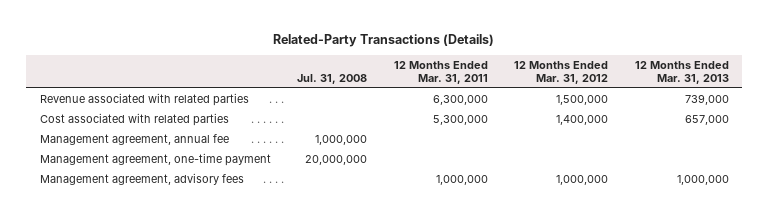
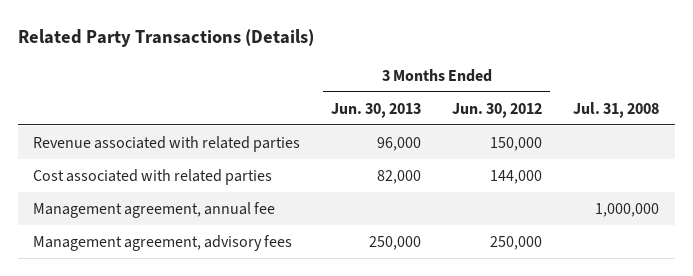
- Related-Party Transactions (Details)
+ Related Party Transactions (Details)
- | Jul. 31, 2008 | 12 Months Ended Mar. 31, 2011 | 12 Months Ended Mar. 31, 2012 | 12 Months Ended Mar. 31, 2013
+ | 3 Months Ended Jun. 30, 2013 | 3 Months Ended Jun. 30, 2012 | Jul. 31, 2008
- Management agreement, one-time payment | 20,000,000 | | |

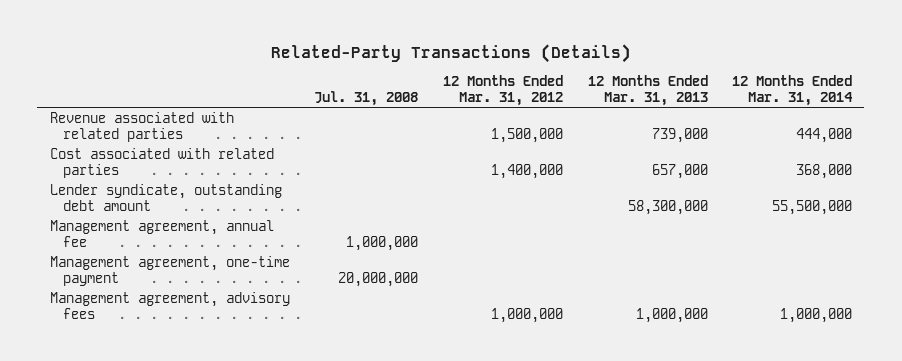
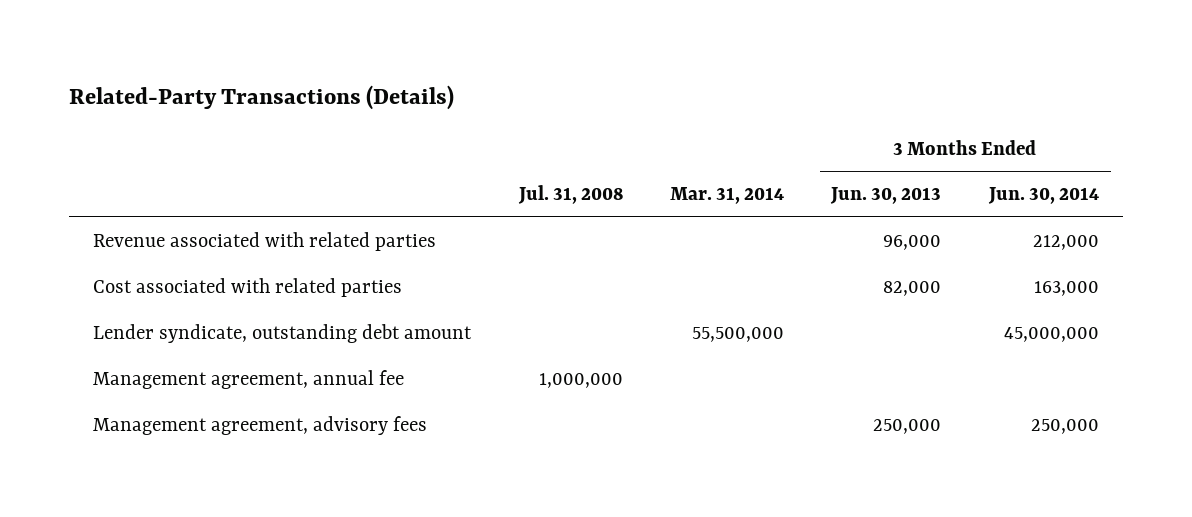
- | Jul. 31, 2008 | 12 Months Ended Mar. 31, 2012 | 12 Months Ended Mar. 31, 2013 | 12 Months Ended Mar. 31, 2014
+ | Jul. 31, 2008 | Mar. 31, 2014 | 3 Months Ended Jun. 30, 2013 | 3 Months Ended Jun. 30, 2014
- Management agreement, one-time payment | 20,000,000 | | |

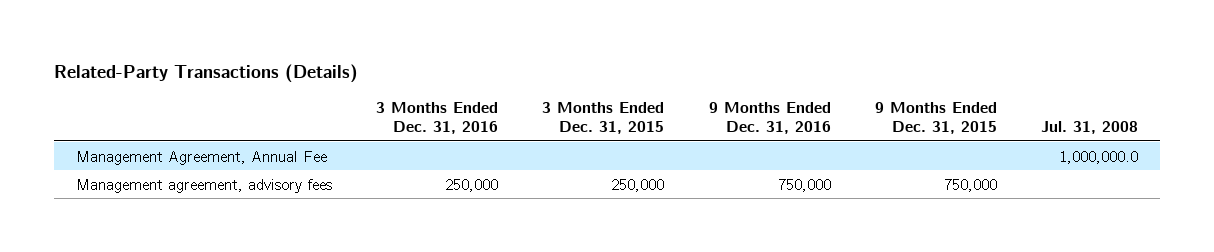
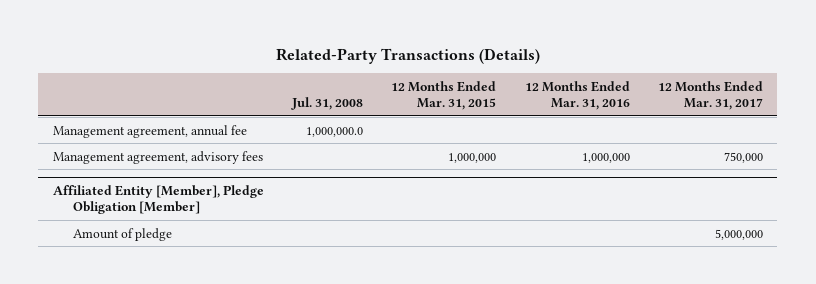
- | 3 Months Ended Dec. 31, 2016 | 3 Months Ended Dec. 31, 2015 | 9 Months Ended Dec. 31, 2016 | 9 Months Ended Dec. 31, 2015 | Jul. 31, 2008
+ | Jul. 31, 2008 | 12 Months Ended Mar. 31, 2015 | 12 Months Ended Mar. 31, 2016 | 12 Months Ended Mar. 31, 2017
- Management Agreement, Annual Fee | | | | | 1,000,000.0
+ Management agreement, annual fee | 1,000,000.0 | | |
+ Affiliated Entity [Member], Pledge Obligation [Member]
+ Amount of pledge | | | | 5,000,000

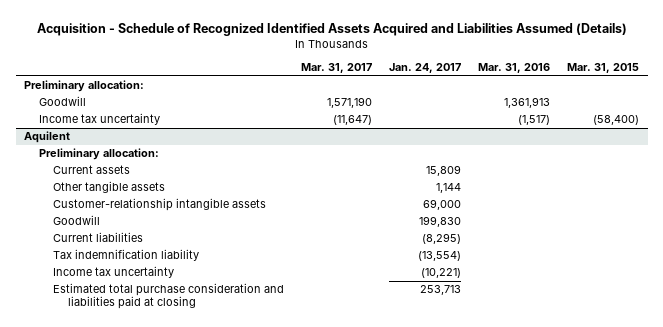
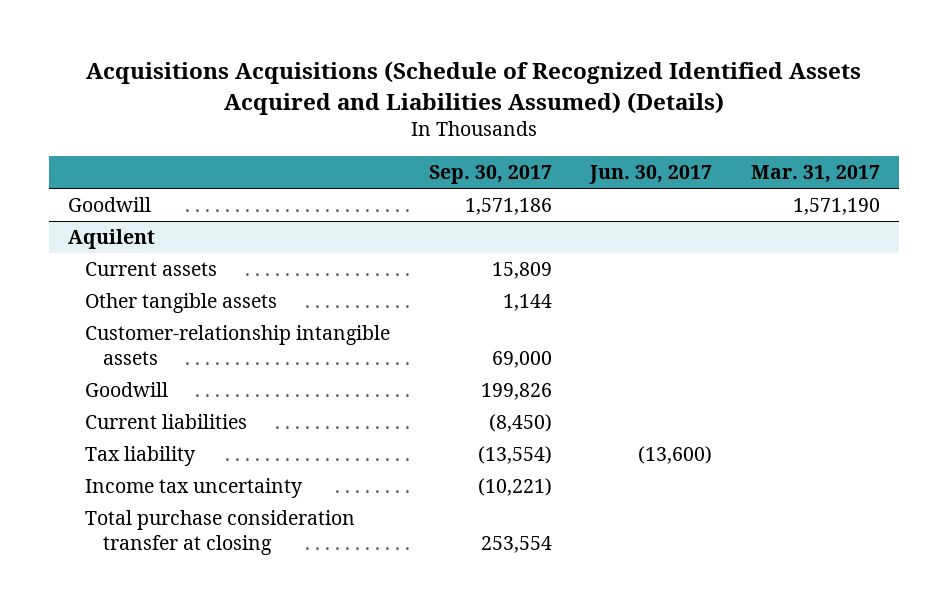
- Acquisition - Schedule of Recognized Identified Assets Acquired and Liabilities Assumed (Details)
+ Acquisitions Acquisitions (Schedule of Recognized Identified Assets Acquired and Liabilities Assumed) (Details)
- | Mar. 31, 2017 | Jan. 24, 2017 | Mar. 31, 2016 | Mar. 31, 2015
+ | Sep. 30, 2017 | Jun. 30, 2017 | Mar. 31, 2017
- Preliminary allocation:
- Income tax uncertainty | (11,647) | | (1,517) | (58,400)
@ Aquilent
- Preliminary allocation:
- Tax indemnification liability | | (13,554) | |
+ Tax liability | (13,554) | (13,600) |
- Estimated total purchase consideration and liabilities paid at closing | | 253,713 | |
+ Total purchase consideration transfer at closing | 253,554 | |

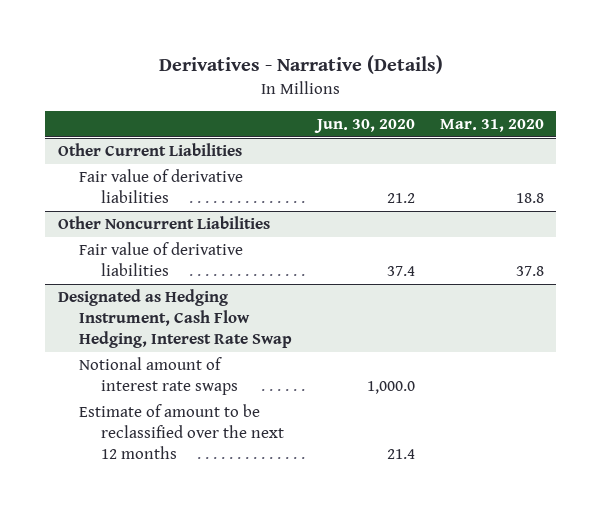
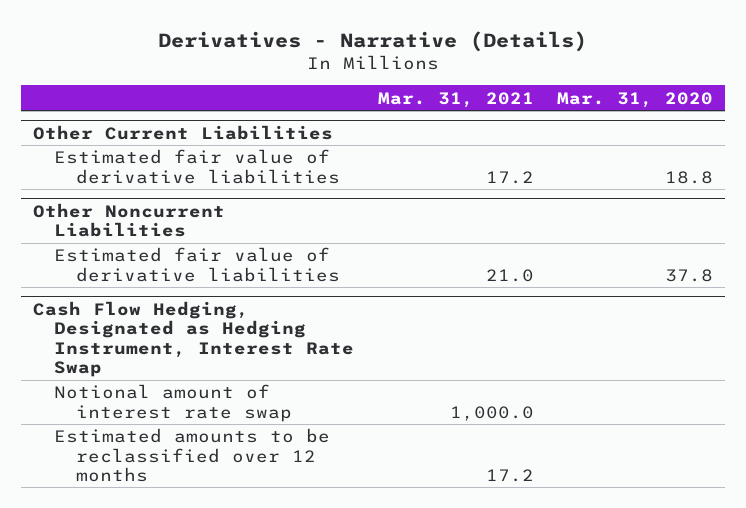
- | Jun. 30, 2020 | Mar. 31, 2020
+ | Mar. 31, 2021 | Mar. 31, 2020
@ Other Current Liabilities
- Fair value of derivative liabilities | 21.2 | 18.8
+ Estimated fair value of derivative liabilities | 17.2 | 18.8
@ Other Noncurrent Liabilities
- Fair value of derivative liabilities | 37.4 | 37.8
- Designated as Hedging Instrument, Cash Flow Hedging, Interest Rate Swap
- Notional amount of interest rate swaps | 1,000.0 |
- Estimate of amount to be reclassified over the next 12 months | 21.4 |
@ Other Noncurrent Liabilities
+ Estimated fair value of derivative liabilities | 21.0 | 37.8
+ Cash Flow Hedging, Designated as Hedging Instrument, Interest Rate Swap
+ Notional amount of interest rate swap | 1,000.0 |
+ Estimated amounts to be reclassified over 12 months | 17.2 |

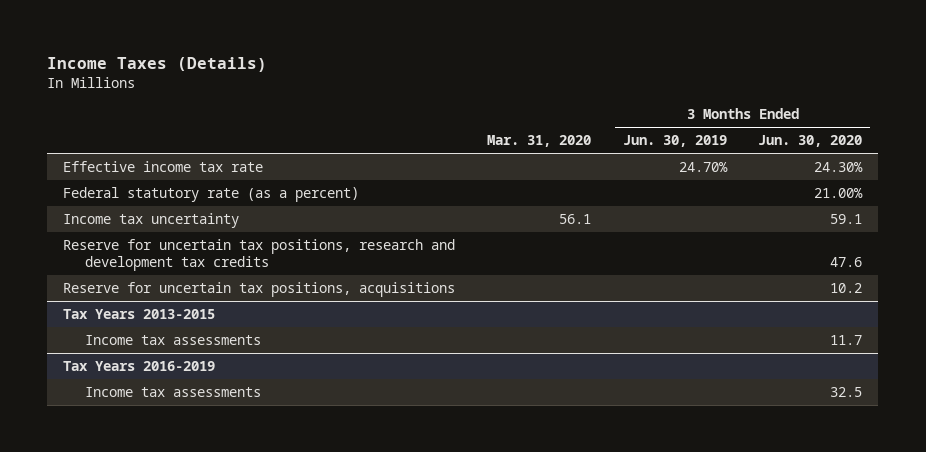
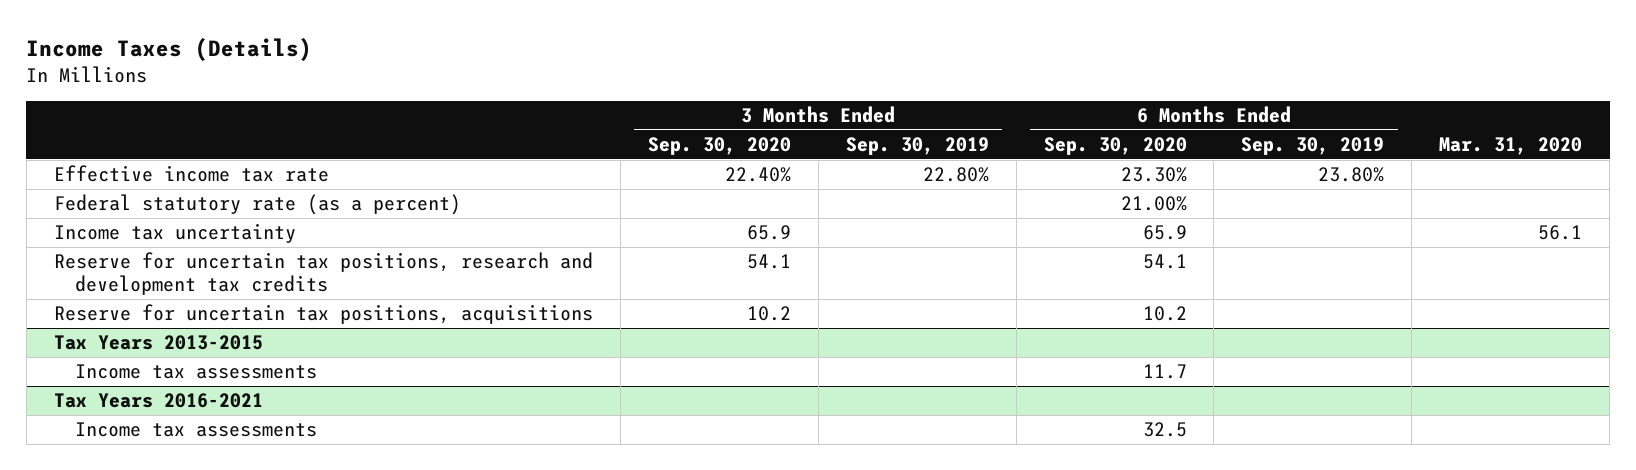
- | Mar. 31, 2020 | 3 Months Ended Jun. 30, 2019 | 3 Months Ended Jun. 30, 2020
+ | 3 Months Ended Sep. 30, 2020 | 3 Months Ended Sep. 30, 2019 | 6 Months Ended Sep. 30, 2020 | 6 Months Ended Sep. 30, 2019 | Mar. 31, 2020
- Tax Years 2016-2019
+ Tax Years 2016-2021

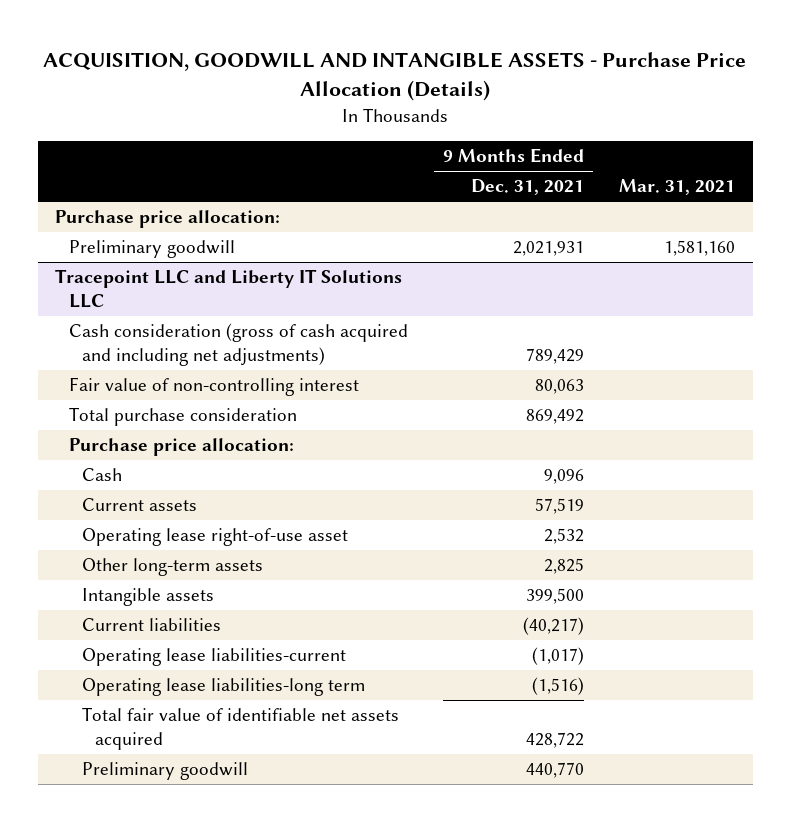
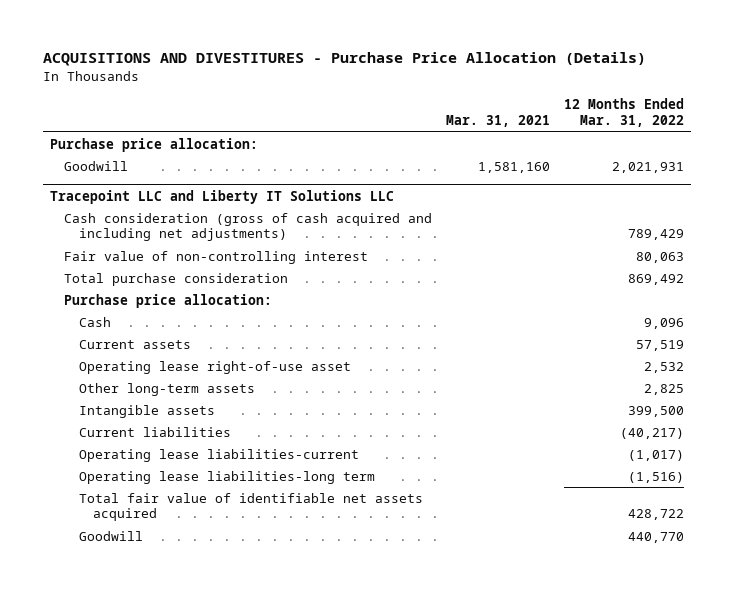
- ACQUISITION, GOODWILL AND INTANGIBLE ASSETS - Purchase Price Allocation (Details)
+ ACQUISITIONS AND DIVESTITURES - Purchase Price Allocation (Details)
- | 9 Months Ended Dec. 31, 2021 | Mar. 31, 2021
+ | Mar. 31, 2021 | 12 Months Ended Mar. 31, 2022
- Preliminary goodwill | 2,021,931 | 1,581,160
+ Goodwill | 1,581,160 | 2,021,931
@ Tracepoint LLC and Liberty IT Solutions LLC
- Preliminary goodwill | 440,770 |
+ Goodwill | | 440,770

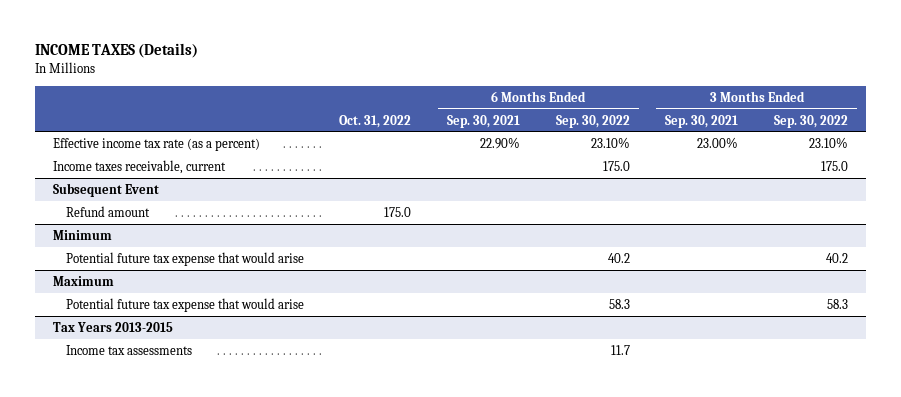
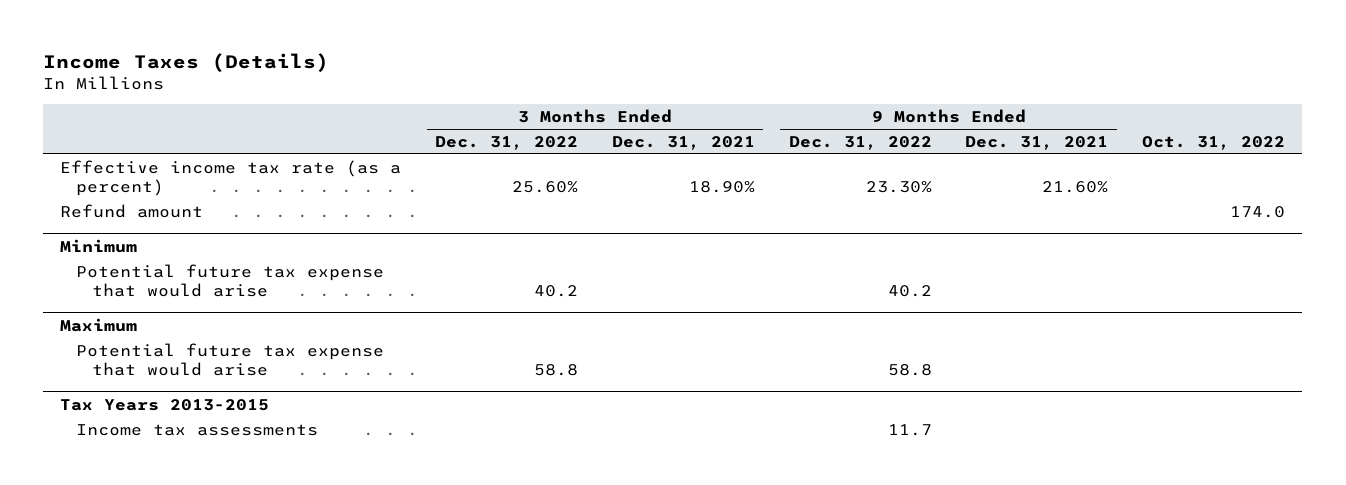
- INCOME TAXES (Details)
+ Income Taxes (Details)
- | Oct. 31, 2022 | 6 Months Ended Sep. 30, 2021 | 6 Months Ended Sep. 30, 2022 | 3 Months Ended Sep. 30, 2021 | 3 Months Ended Sep. 30, 2022
+ | 3 Months Ended Dec. 31, 2022 | 3 Months Ended Dec. 31, 2021 | 9 Months Ended Dec. 31, 2022 | 9 Months Ended Dec. 31, 2021 | Oct. 31, 2022
- Income taxes receivable, current | | | 175.0 | | 175.0
- Subsequent Event
- Refund amount | 175.0 | | | |
+ Refund amount | | | | | 174.0

